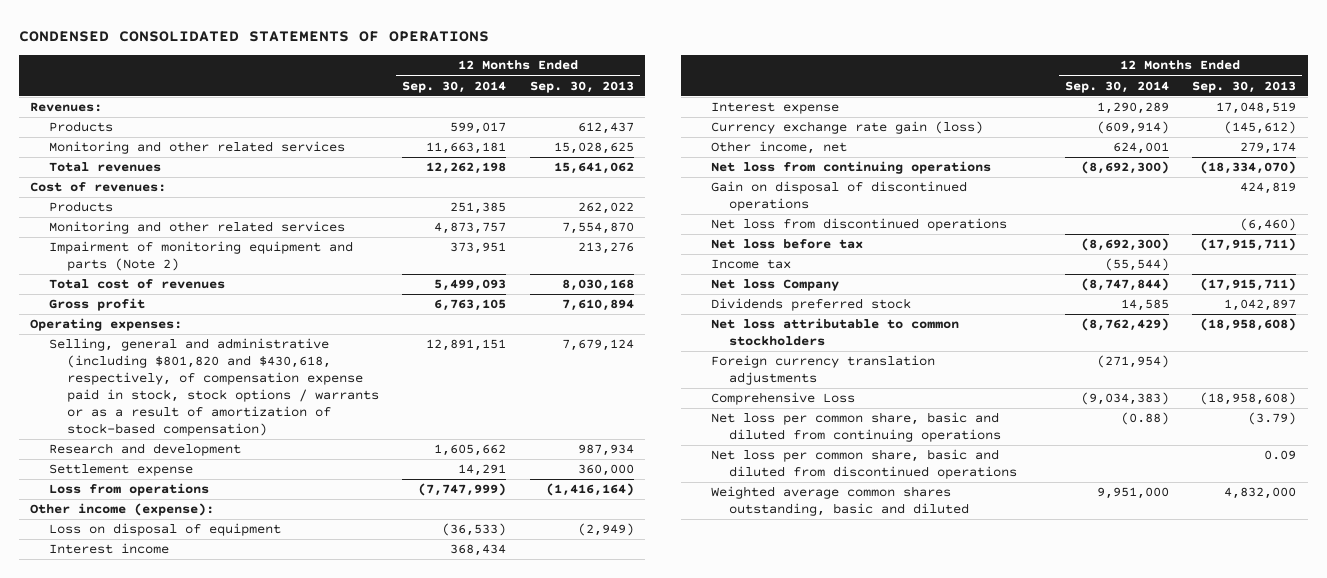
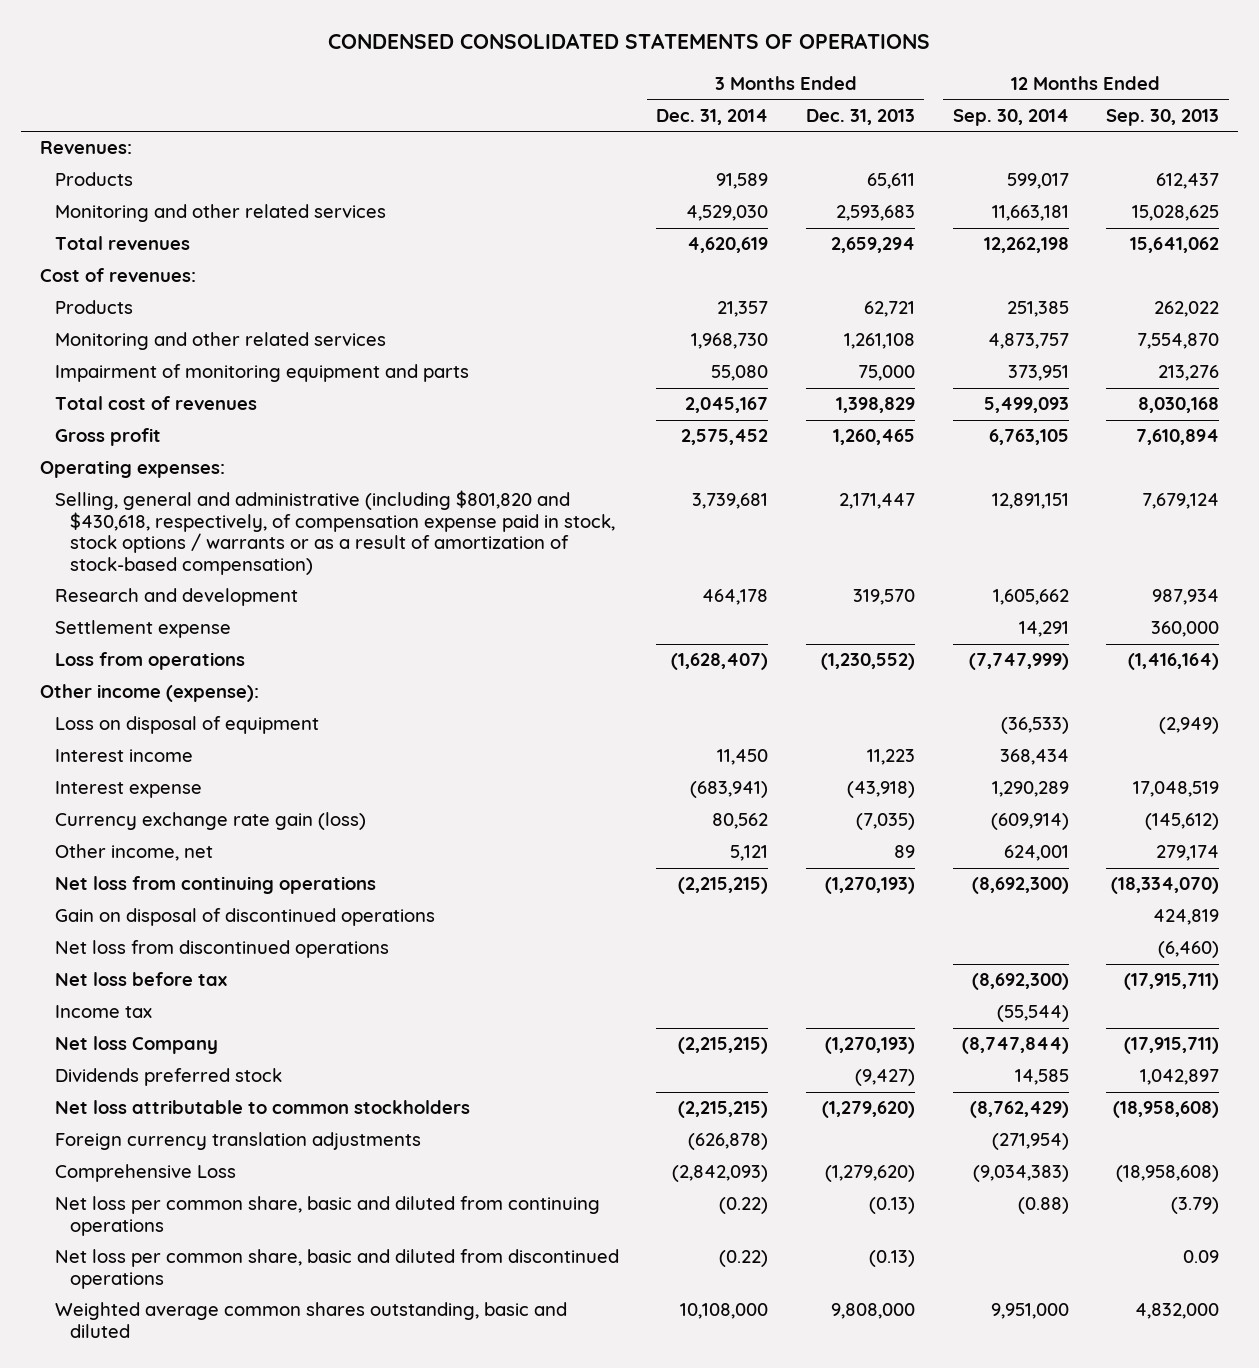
- | 12 Months Ended Sep. 30, 2014 | 12 Months Ended Sep. 30, 2013
+ | 3 Months Ended Dec. 31, 2014 | 3 Months Ended Dec. 31, 2013 | 12 Months Ended Sep. 30, 2014 | 12 Months Ended Sep. 30, 2013
- Impairment of monitoring equipment and parts (Note 2) | 373,951 | 213,276
+ Impairment of monitoring equipment and parts | 55,080 | 75,000 | 373,951 | 213,276

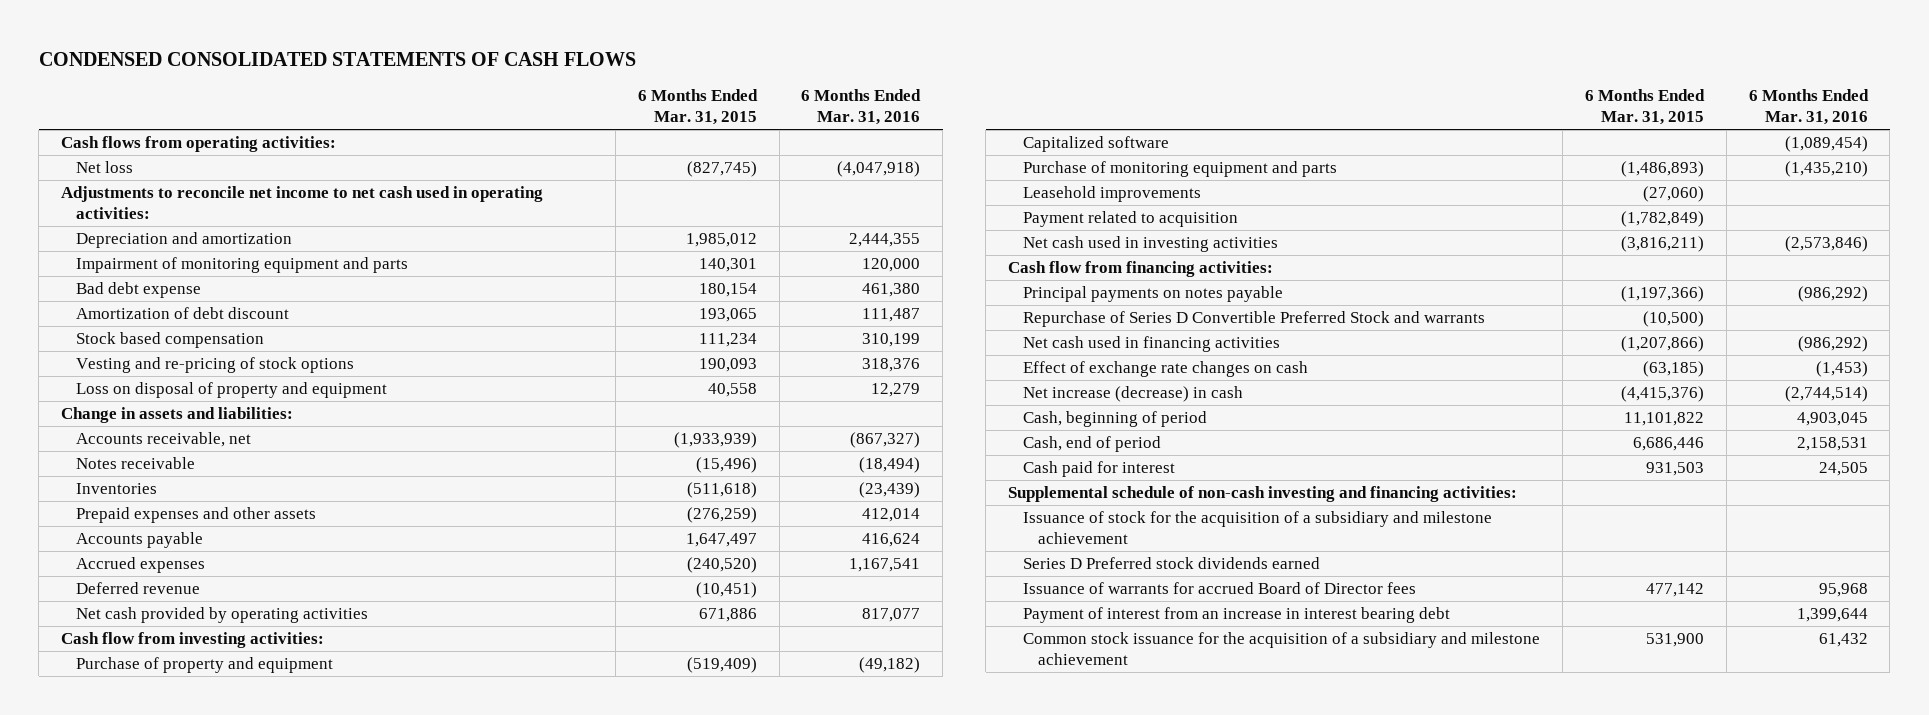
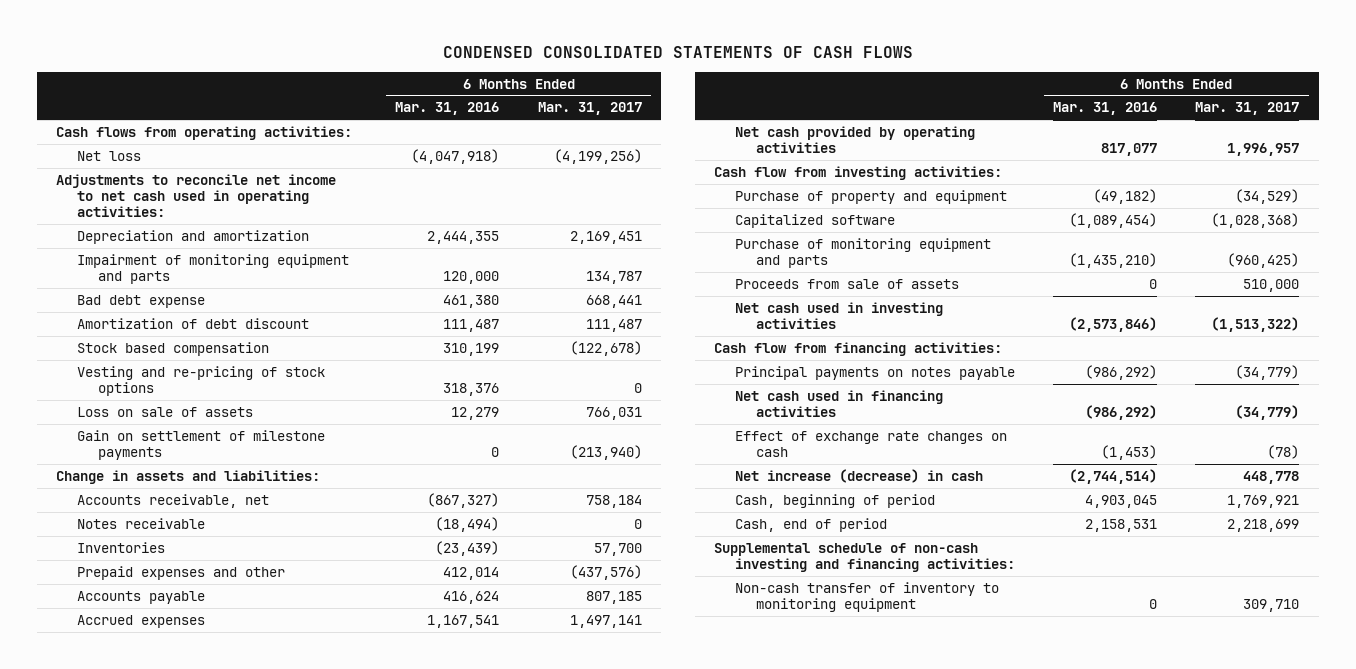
- | 6 Months Ended Mar. 31, 2015 | 6 Months Ended Mar. 31, 2016
+ | 6 Months Ended Mar. 31, 2016 | 6 Months Ended Mar. 31, 2017
- Loss on disposal of property and equipment | 40,558 | 12,279
+ Loss on sale of assets | 12,279 | 766,031
+ Gain on settlement of milestone payments | 0 | (213,940)
- Prepaid expenses and other assets | (276,259) | 412,014
+ Prepaid expenses and other | 412,014 | (437,576)
- Deferred revenue | (10,451) |
- Leasehold improvements | (27,060) |
- Payment related to acquisition | (1,782,849) |
+ Proceeds from sale of assets | 0 | 510,000
- Repurchase of Series D Convertible Preferred Stock and warrants | (10,500) |
- Cash paid for interest | 931,503 | 24,505
- Issuance of stock for the acquisition of a subsidiary and milestone achievement
- Series D Preferred stock dividends earned
- Issuance of warrants for accrued Board of Director fees | 477,142 | 95,968
- Payment of interest from an increase in interest bearing debt | | 1,399,644
- Common stock issuance for the acquisition of a subsidiary and milestone achievement | 531,900 | 61,432
+ Non-cash transfer of inventory to monitoring equipment | 0 | 309,710

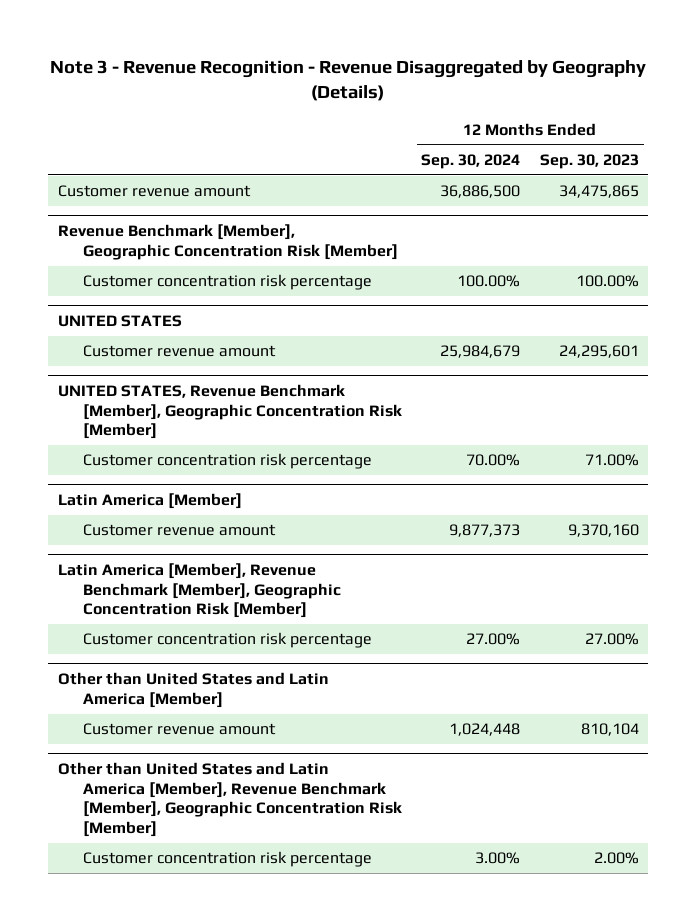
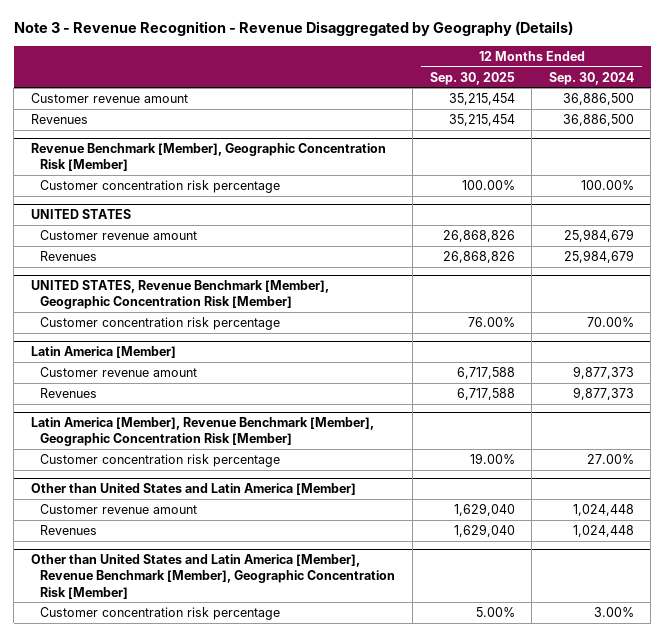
- | 12 Months Ended Sep. 30, 2024 | 12 Months Ended Sep. 30, 2023
+ | 12 Months Ended Sep. 30, 2025 | 12 Months Ended Sep. 30, 2024
+ Revenues | 35,215,454 | 36,886,500
@ UNITED STATES
+ Revenues | 26,868,826 | 25,984,679
@ Latin America [Member]
+ Revenues | 6,717,588 | 9,877,373
@ Other than United States and Latin America [Member]
+ Revenues | 1,629,040 | 1,024,448

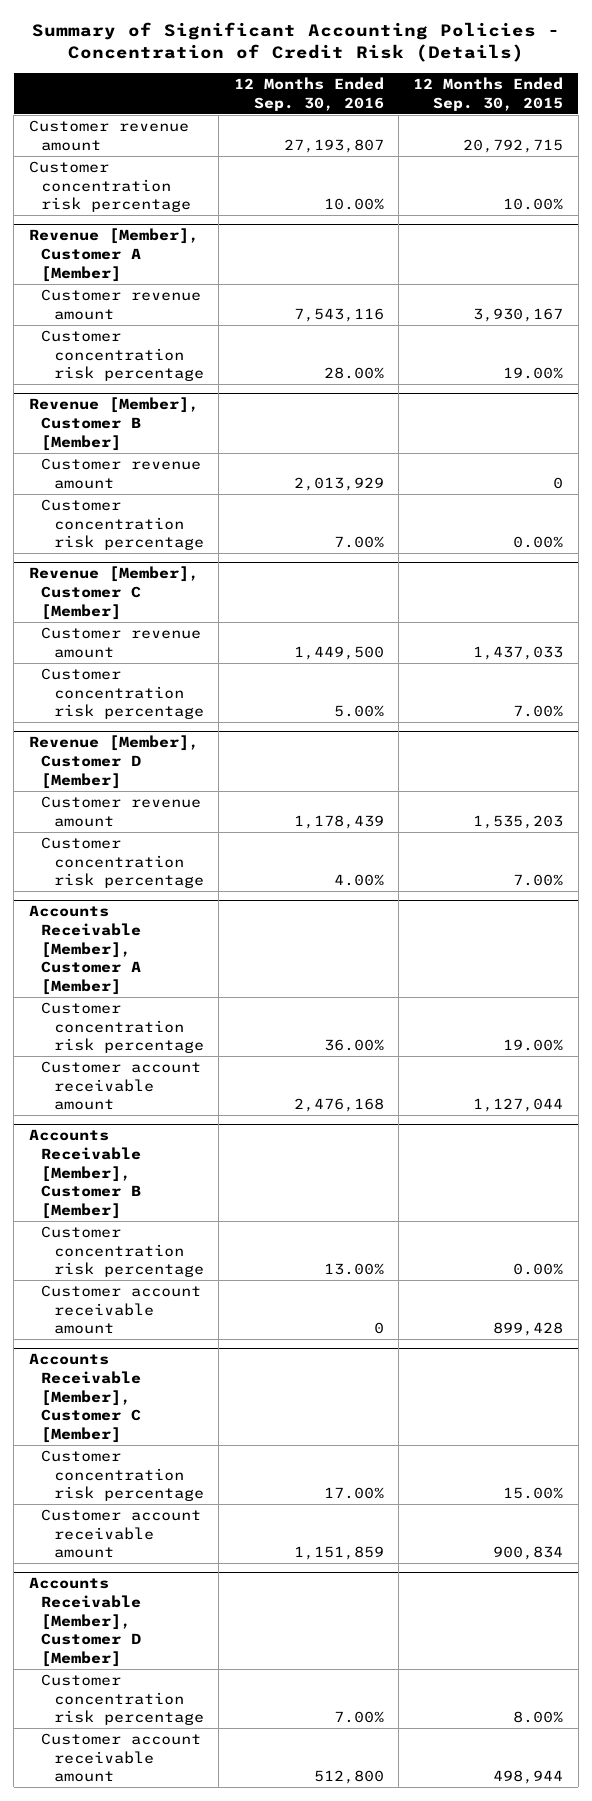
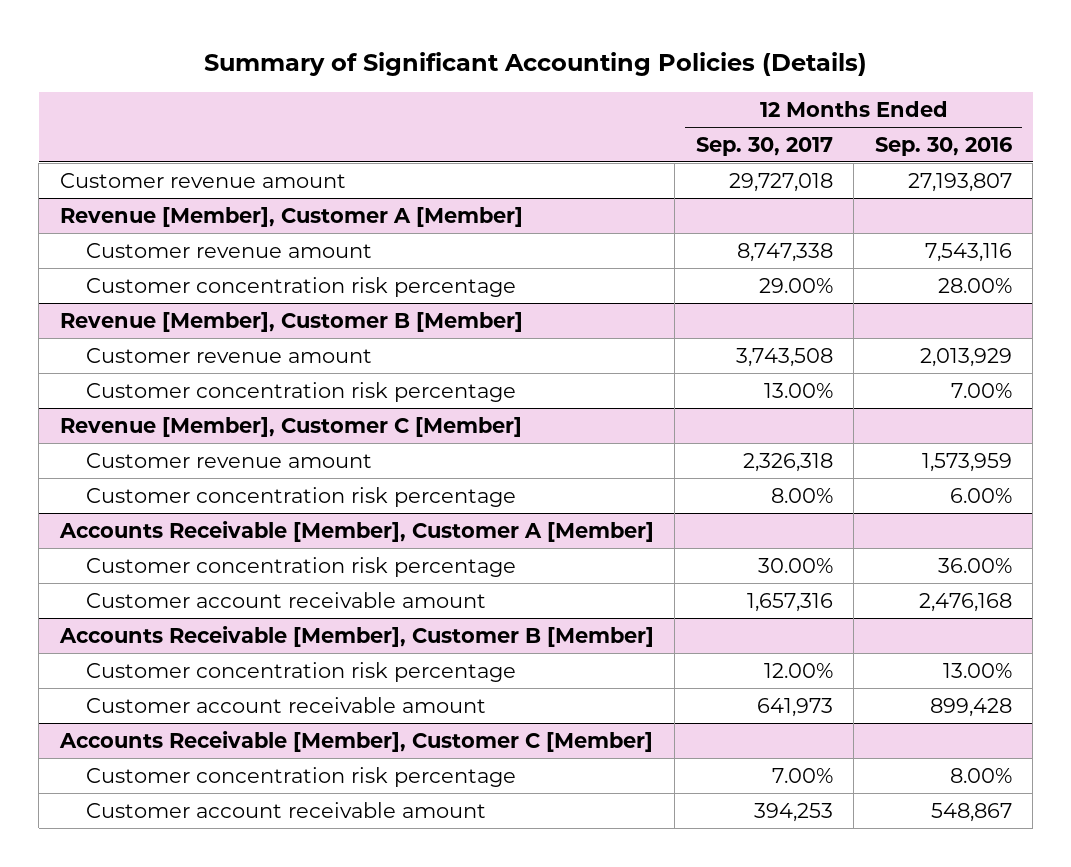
- Summary of Significant Accounting Policies - Concentration of Credit Risk (Details)
+ Summary of Significant Accounting Policies (Details)
- | 12 Months Ended Sep. 30, 2016 | 12 Months Ended Sep. 30, 2015
+ | 12 Months Ended Sep. 30, 2017 | 12 Months Ended Sep. 30, 2016
- Customer concentration risk percentage | 10.00% | 10.00%
@ Revenue [Member], Customer C [Member]
- Customer revenue amount | 1,449,500 | 1,437,033
- Customer concentration risk percentage | 5.00% | 7.00%
- Revenue [Member], Customer D [Member]
- Customer revenue amount | 1,178,439 | 1,535,203
- Customer concentration risk percentage | 4.00% | 7.00%
@ Revenue [Member], Customer C [Member]
+ Customer revenue amount | 2,326,318 | 1,573,959
+ Customer concentration risk percentage | 8.00% | 6.00%
@ Accounts Receivable [Member], Customer B [Member]
- Customer account receivable amount | 0 | 899,428
+ Customer account receivable amount | 641,973 | 899,428
@ Accounts Receivable [Member], Customer C [Member]
- Customer concentration risk percentage | 17.00% | 15.00%
- Customer account receivable amount | 1,151,859 | 900,834
- Accounts Receivable [Member], Customer D [Member]
- Customer concentration risk percentage | 7.00% | 8.00%
- Customer account receivable amount | 512,800 | 498,944
@ Accounts Receivable [Member], Customer C [Member]
+ Customer concentration risk percentage | 7.00% | 8.00%
+ Customer account receivable amount | 394,253 | 548,867

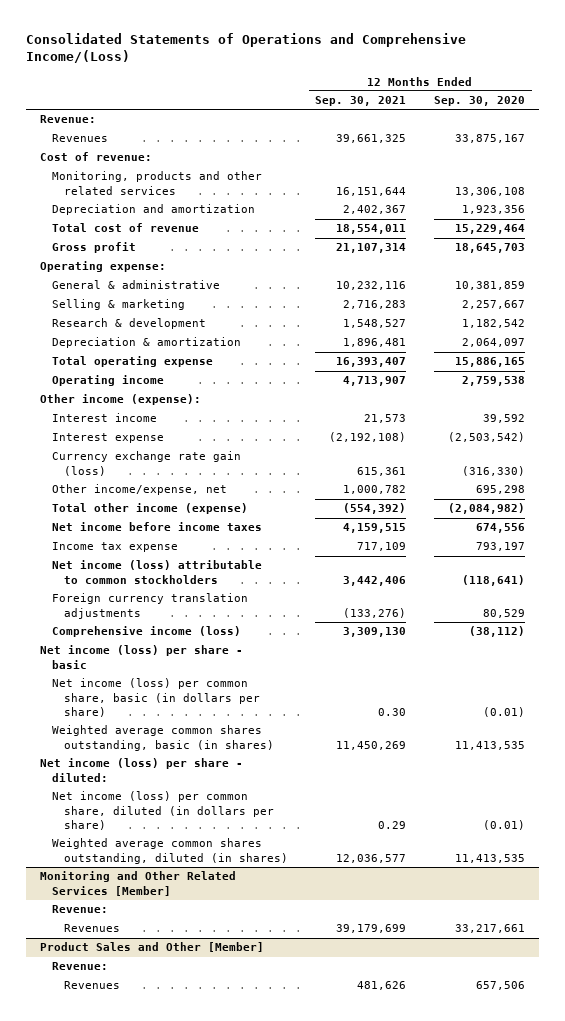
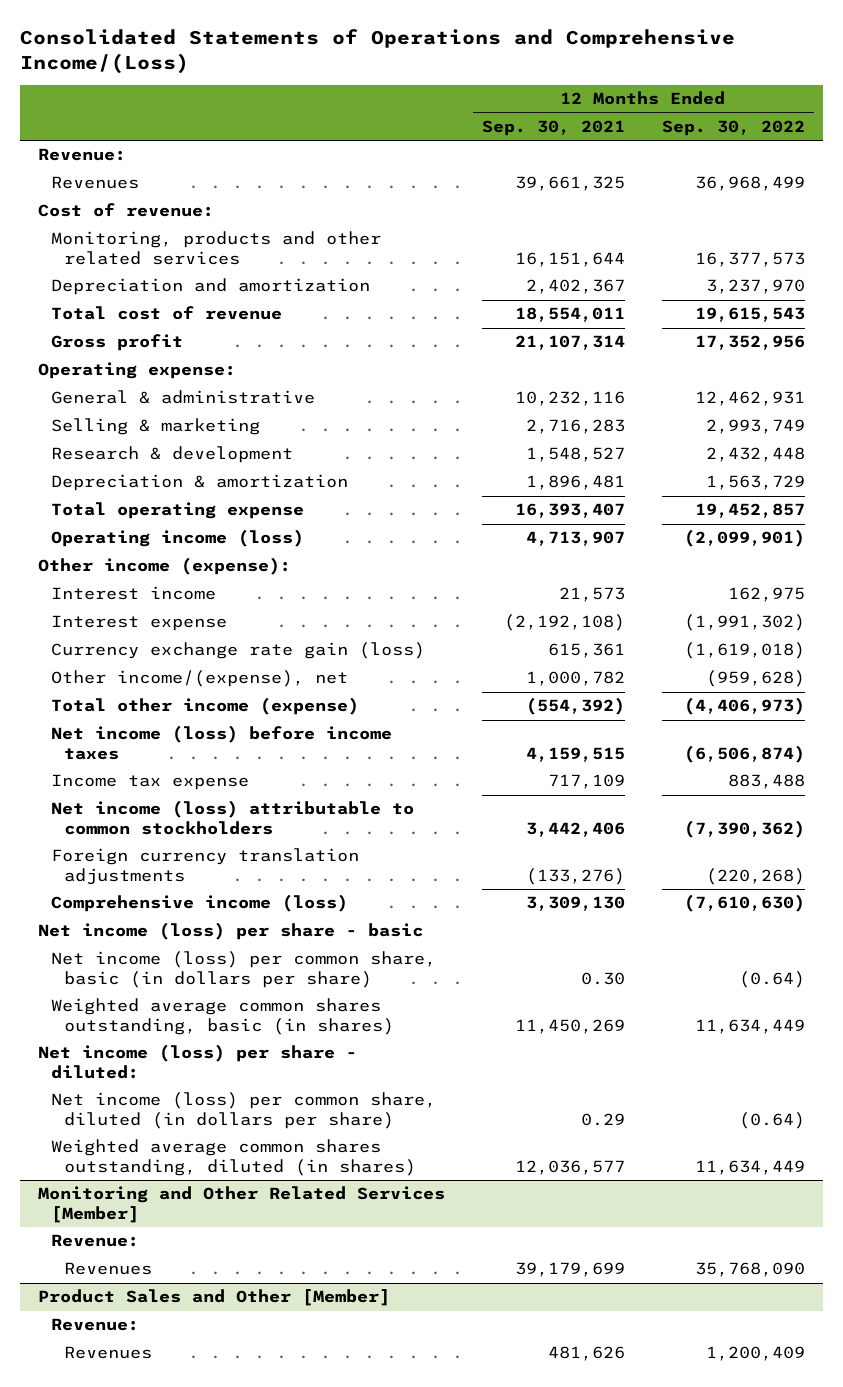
- | 12 Months Ended Sep. 30, 2021 | 12 Months Ended Sep. 30, 2020
+ | 12 Months Ended Sep. 30, 2021 | 12 Months Ended Sep. 30, 2022
- Operating income | 4,713,907 | 2,759,538
+ Operating income (loss) | 4,713,907 | (2,099,901)
- Other income/expense, net | 1,000,782 | 695,298
+ Other income/(expense), net | 1,000,782 | (959,628)
- Net income before income taxes | 4,159,515 | 674,556
+ Net income (loss) before income taxes | 4,159,515 | (6,506,874)

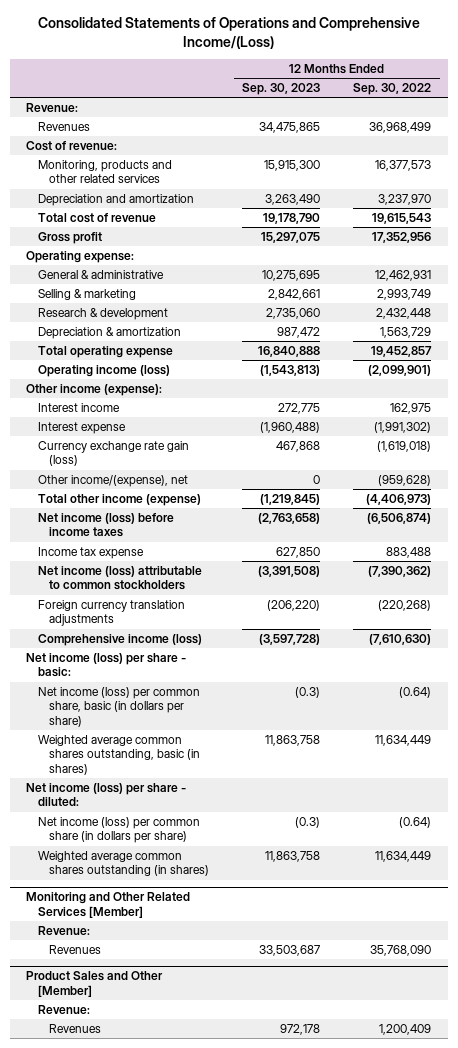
- | 12 Months Ended Sep. 30, 2021 | 12 Months Ended Sep. 30, 2022
+ | 12 Months Ended Sep. 30, 2023 | 12 Months Ended Sep. 30, 2022
- Net income (loss) per share - basic
+ Net income (loss) per share - basic:
- Net income (loss) per common share, diluted (in dollars per share) | 0.29 | (0.64)
- Weighted average common shares outstanding, diluted (in shares) | 12,036,577 | 11,634,449
+ Net income (loss) per common share (in dollars per share) | (0.3) | (0.64)
+ Weighted average common shares outstanding (in shares) | 11,863,758 | 11,634,449

